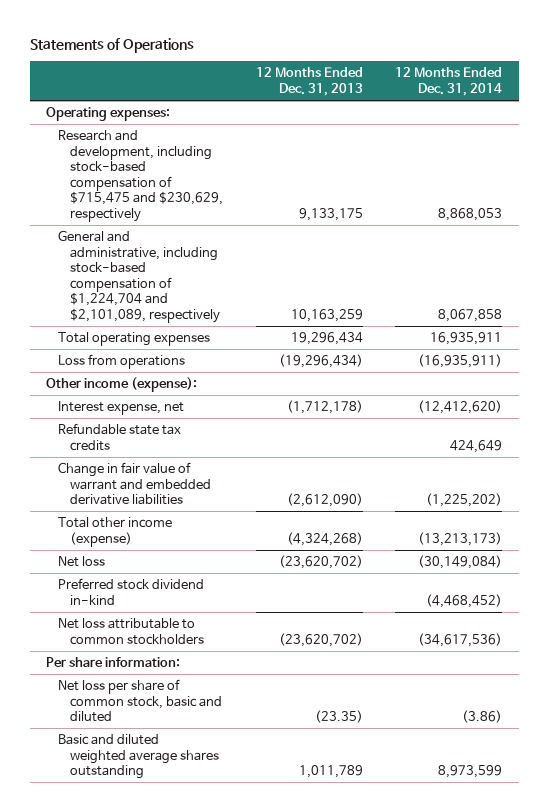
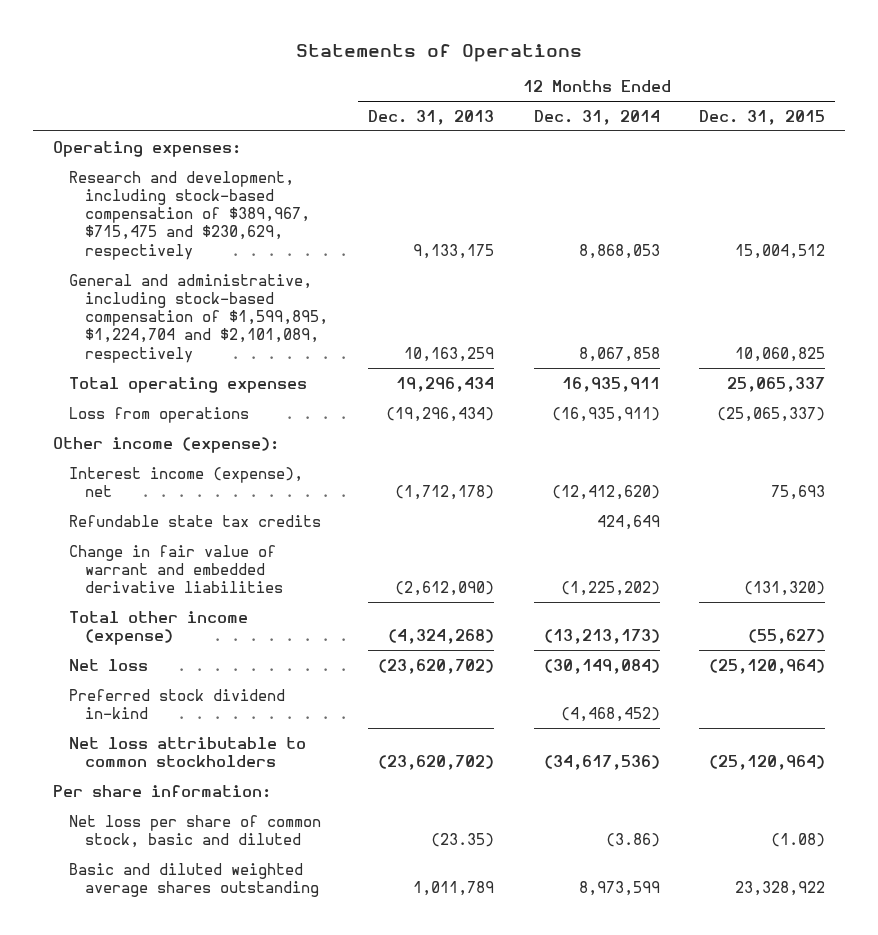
- | 12 Months Ended Dec. 31, 2013 | 12 Months Ended Dec. 31, 2014
+ | 12 Months Ended Dec. 31, 2013 | 12 Months Ended Dec. 31, 2014 | 12 Months Ended Dec. 31, 2015
- Research and development, including stock-based compensation of $715,475 and $230,629, respectively | 9,133,175 | 8,868,053
- General and administrative, including stock-based compensation of $1,224,704 and $2,101,089, respectively | 10,163,259 | 8,067,858
+ Research and development, including stock-based compensation of $389,967, $715,475 and $230,629, respectively | 9,133,175 | 8,868,053 | 15,004,512
+ General and administrative, including stock-based compensation of $1,599,895, $1,224,704 and $2,101,089, respectively | 10,163,259 | 8,067,858 | 10,060,825
- Interest expense, net | (1,712,178) | (12,412,620)
+ Interest income (expense), net | (1,712,178) | (12,412,620) | 75,693

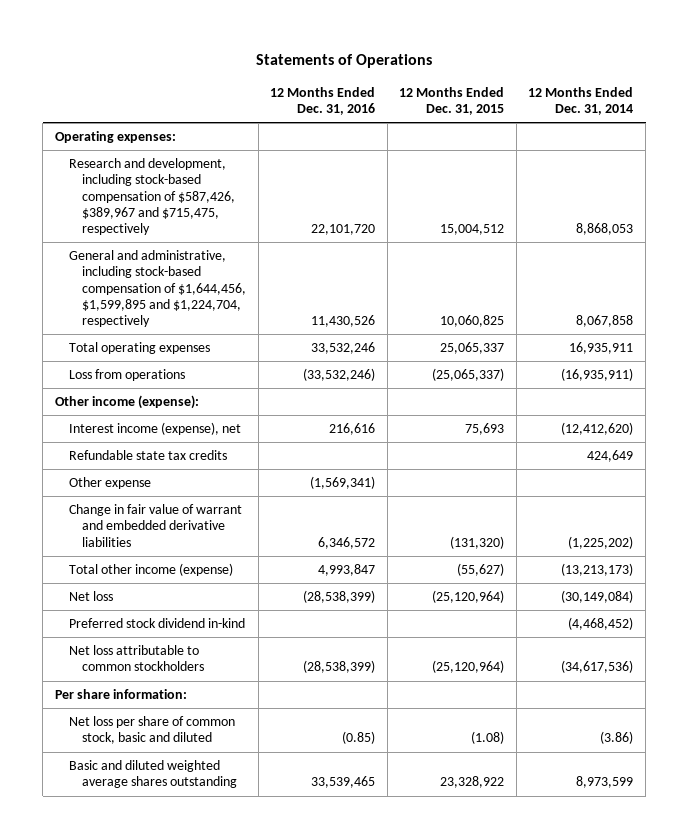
- | 12 Months Ended Dec. 31, 2013 | 12 Months Ended Dec. 31, 2014 | 12 Months Ended Dec. 31, 2015
+ | 12 Months Ended Dec. 31, 2016 | 12 Months Ended Dec. 31, 2015 | 12 Months Ended Dec. 31, 2014
- Research and development, including stock-based compensation of $389,967, $715,475 and $230,629, respectively | 9,133,175 | 8,868,053 | 15,004,512
- General and administrative, including stock-based compensation of $1,599,895, $1,224,704 and $2,101,089, respectively | 10,163,259 | 8,067,858 | 10,060,825
+ Research and development, including stock-based compensation of $587,426, $389,967 and $715,475, respectively | 22,101,720 | 15,004,512 | 8,868,053
+ General and administrative, including stock-based compensation of $1,644,456, $1,599,895 and $1,224,704, respectively | 11,430,526 | 10,060,825 | 8,067,858
+ Other expense | (1,569,341) | |

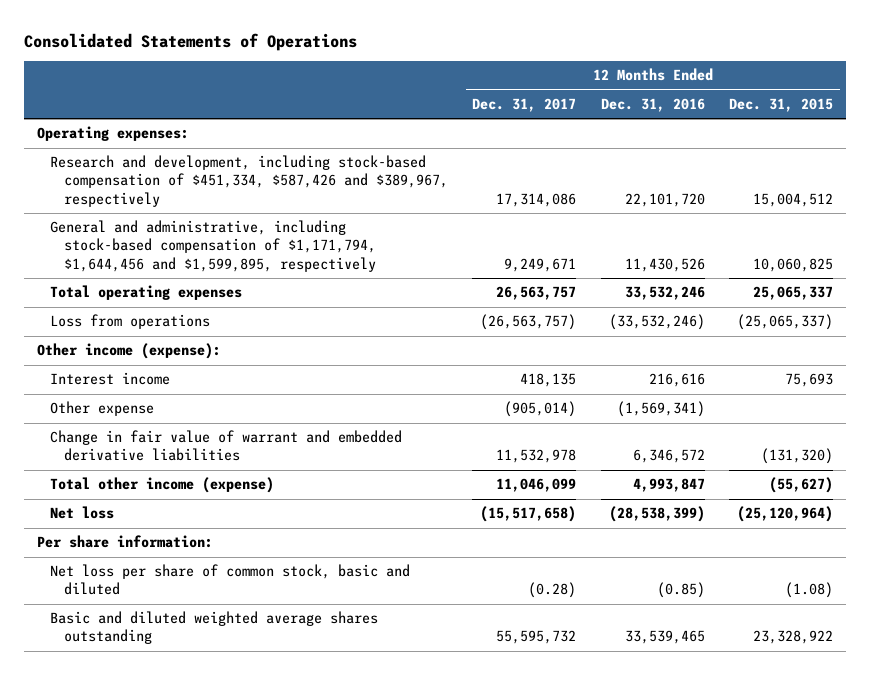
- Statements of Operations
+ Consolidated Statements of Operations
- | 12 Months Ended Dec. 31, 2016 | 12 Months Ended Dec. 31, 2015 | 12 Months Ended Dec. 31, 2014
+ | 12 Months Ended Dec. 31, 2017 | 12 Months Ended Dec. 31, 2016 | 12 Months Ended Dec. 31, 2015
- Research and development, including stock-based compensation of $587,426, $389,967 and $715,475, respectively | 22,101,720 | 15,004,512 | 8,868,053
- General and administrative, including stock-based compensation of $1,644,456, $1,599,895 and $1,224,704, respectively | 11,430,526 | 10,060,825 | 8,067,858
+ Research and development, including stock-based compensation of $451,334, $587,426 and $389,967, respectively | 17,314,086 | 22,101,720 | 15,004,512
+ General and administrative, including stock-based compensation of $1,171,794, $1,644,456 and $1,599,895, respectively | 9,249,671 | 11,430,526 | 10,060,825
- Interest income (expense), net | 216,616 | 75,693 | (12,412,620)
- Refundable state tax credits | | | 424,649
+ Interest income | 418,135 | 216,616 | 75,693
- Preferred stock dividend in-kind | | | (4,468,452)
- Net loss attributable to common stockholders | (28,538,399) | (25,120,964) | (34,617,536)

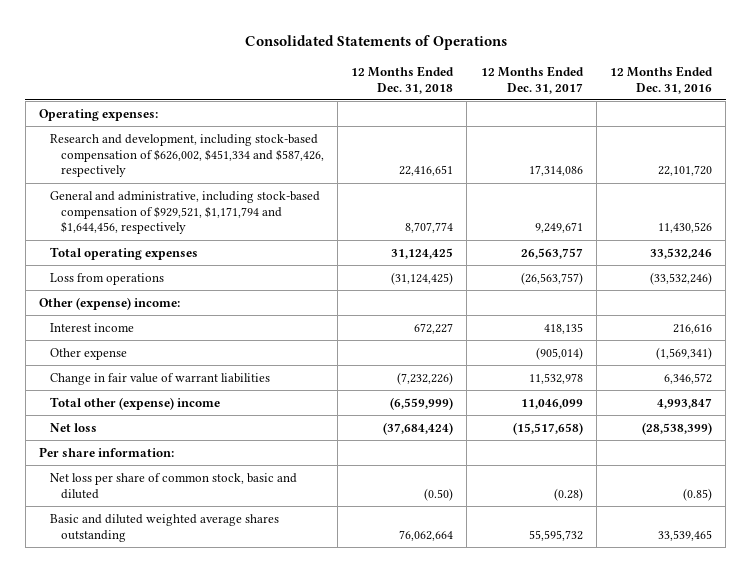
- | 12 Months Ended Dec. 31, 2017 | 12 Months Ended Dec. 31, 2016 | 12 Months Ended Dec. 31, 2015
+ | 12 Months Ended Dec. 31, 2018 | 12 Months Ended Dec. 31, 2017 | 12 Months Ended Dec. 31, 2016
- Research and development, including stock-based compensation of $451,334, $587,426 and $389,967, respectively | 17,314,086 | 22,101,720 | 15,004,512
- General and administrative, including stock-based compensation of $1,171,794, $1,644,456 and $1,599,895, respectively | 9,249,671 | 11,430,526 | 10,060,825
+ Research and development, including stock-based compensation of $626,002, $451,334 and $587,426, respectively | 22,416,651 | 17,314,086 | 22,101,720
+ General and administrative, including stock-based compensation of $929,521, $1,171,794 and $1,644,456, respectively | 8,707,774 | 9,249,671 | 11,430,526
- Other income (expense):
+ Other (expense) income:
- Change in fair value of warrant and embedded derivative liabilities | 11,532,978 | 6,346,572 | (131,320)
- Total other income (expense) | 11,046,099 | 4,993,847 | (55,627)
+ Change in fair value of warrant liabilities | (7,232,226) | 11,532,978 | 6,346,572
+ Total other (expense) income | (6,559,999) | 11,046,099 | 4,993,847

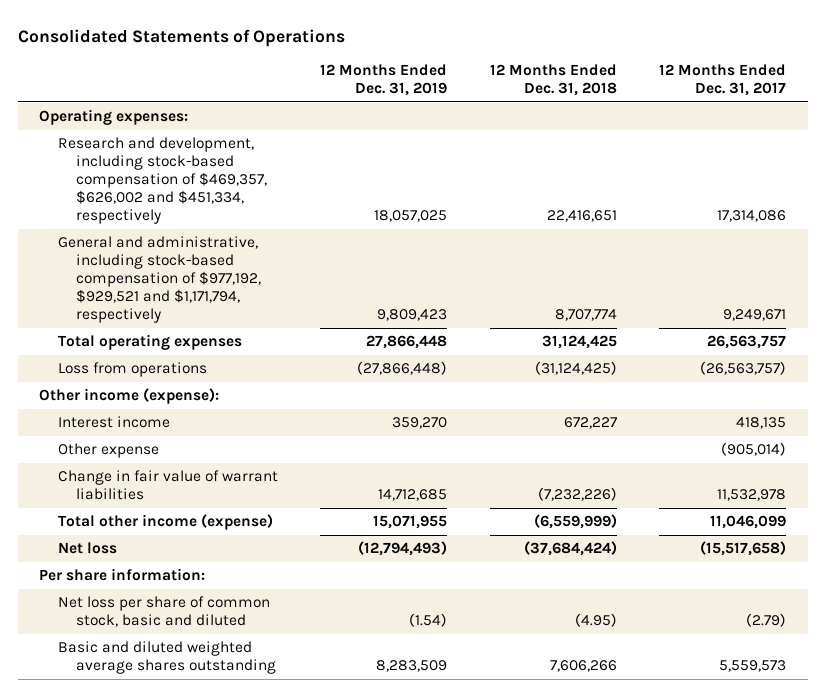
- | 12 Months Ended Dec. 31, 2018 | 12 Months Ended Dec. 31, 2017 | 12 Months Ended Dec. 31, 2016
+ | 12 Months Ended Dec. 31, 2019 | 12 Months Ended Dec. 31, 2018 | 12 Months Ended Dec. 31, 2017
- Research and development, including stock-based compensation of $626,002, $451,334 and $587,426, respectively | 22,416,651 | 17,314,086 | 22,101,720
- General and administrative, including stock-based compensation of $929,521, $1,171,794 and $1,644,456, respectively | 8,707,774 | 9,249,671 | 11,430,526
+ Research and development, including stock-based compensation of $469,357, $626,002 and $451,334, respectively | 18,057,025 | 22,416,651 | 17,314,086
+ General and administrative, including stock-based compensation of $977,192, $929,521 and $1,171,794, respectively | 9,809,423 | 8,707,774 | 9,249,671
- Other (expense) income:
+ Other income (expense):
- Total other (expense) income | (6,559,999) | 11,046,099 | 4,993,847
+ Total other income (expense) | 15,071,955 | (6,559,999) | 11,046,099
- Net loss per share of common stock, basic and diluted | (0.50) | (0.28) | (0.85)
- Basic and diluted weighted average shares outstanding | 76,062,664 | 55,595,732 | 33,539,465
+ Net loss per share of common stock, basic and diluted | (1.54) | (4.95) | (2.79)
+ Basic and diluted weighted average shares outstanding | 8,283,509 | 7,606,266 | 5,559,573

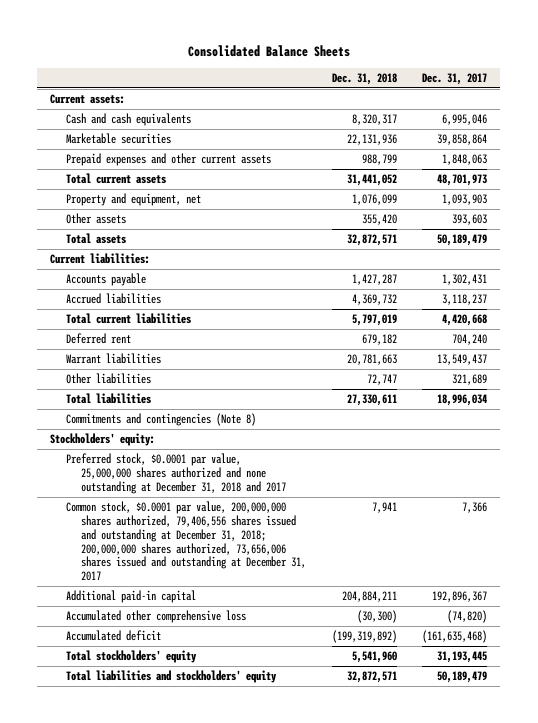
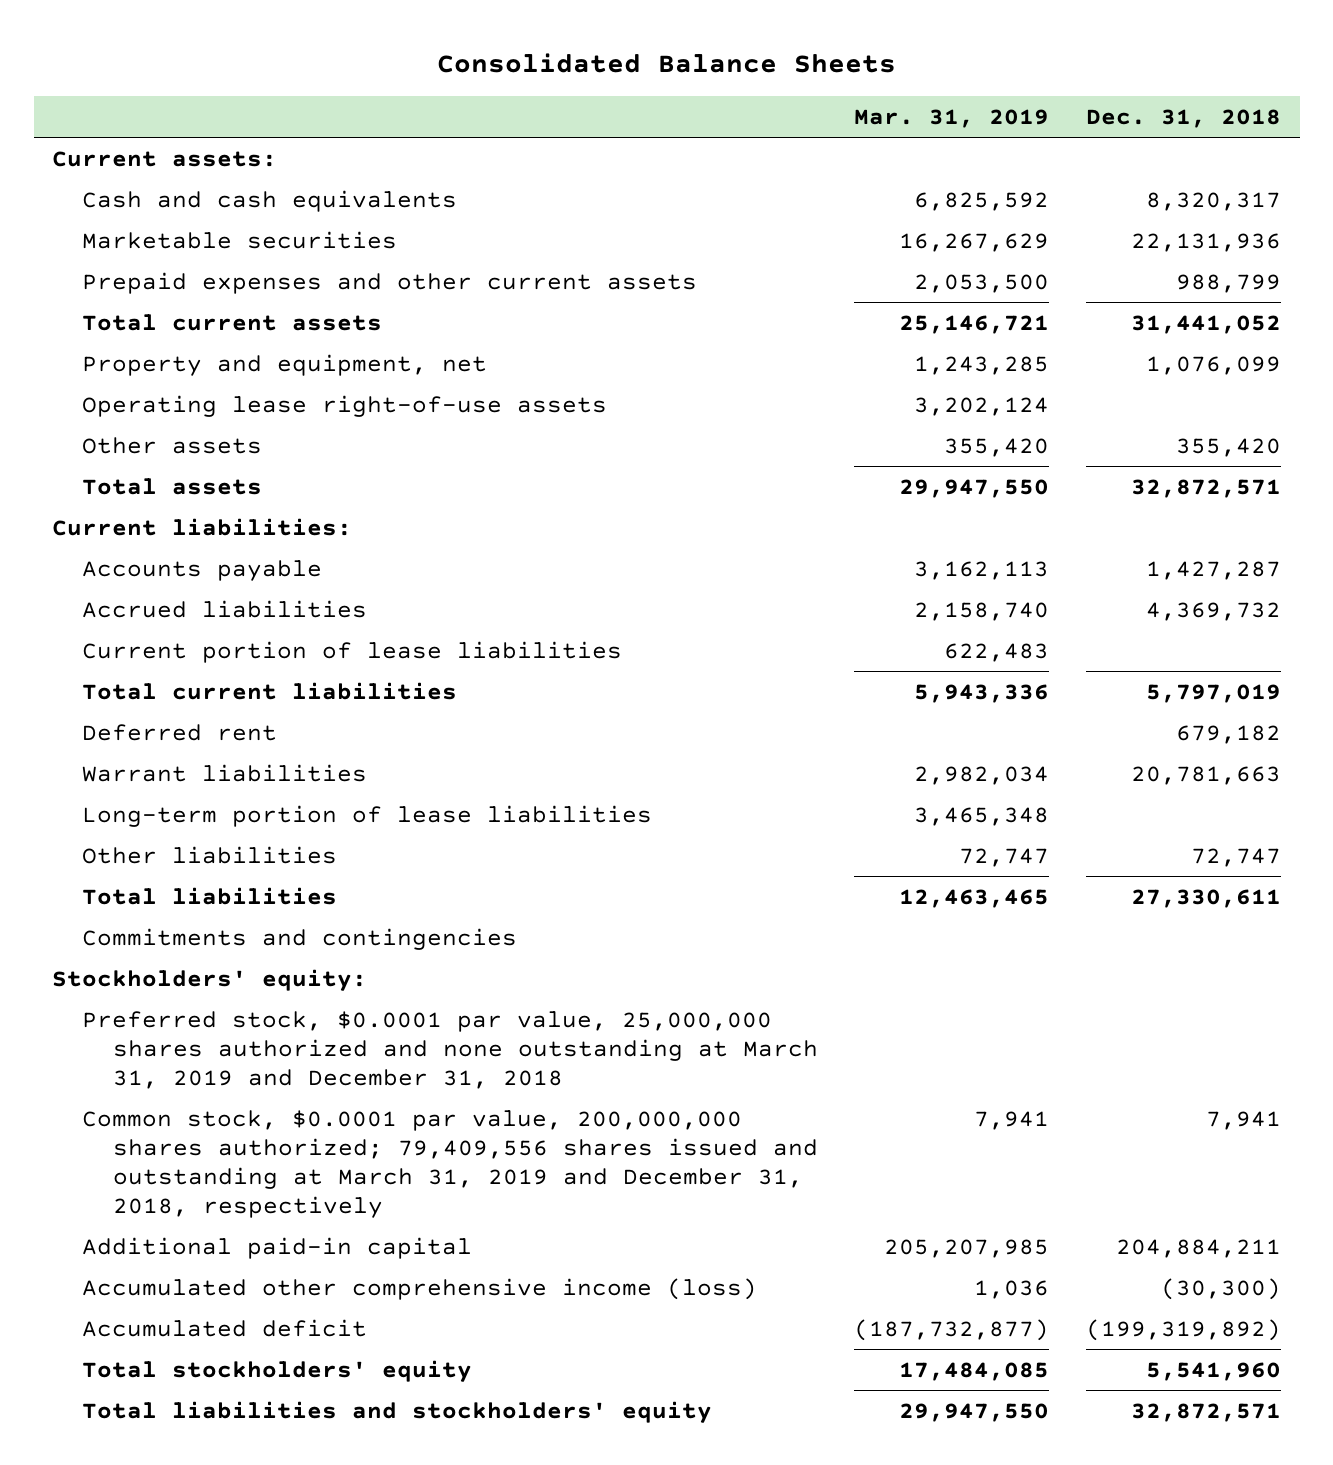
- | Dec. 31, 2018 | Dec. 31, 2017
+ | Mar. 31, 2019 | Dec. 31, 2018
+ Operating lease right-of-use assets | 3,202,124 |
+ Current portion of lease liabilities | 622,483 |
+ Long-term portion of lease liabilities | 3,465,348 |
- Commitments and contingencies (Note 8)
+ Commitments and contingencies
- Preferred stock, $0.0001 par value, 25,000,000 shares authorized and none outstanding at December 31, 2018 and 2017
- Common stock, $0.0001 par value, 200,000,000 shares authorized, 79,406,556 shares issued and outstanding at December 31, 2018; 200,000,000 shares authorized, 73,656,006 shares issued and outstanding at December 31, 2017 | 7,941 | 7,366
+ Preferred stock, $0.0001 par value, 25,000,000 shares authorized and none outstanding at March 31, 2019 and December 31, 2018
+ Common stock, $0.0001 par value, 200,000,000 shares authorized; 79,409,556 shares issued and outstanding at March 31, 2019 and December 31, 2018, respectively | 7,941 | 7,941
- Accumulated other comprehensive loss | (30,300) | (74,820)
+ Accumulated other comprehensive income (loss) | 1,036 | (30,300)

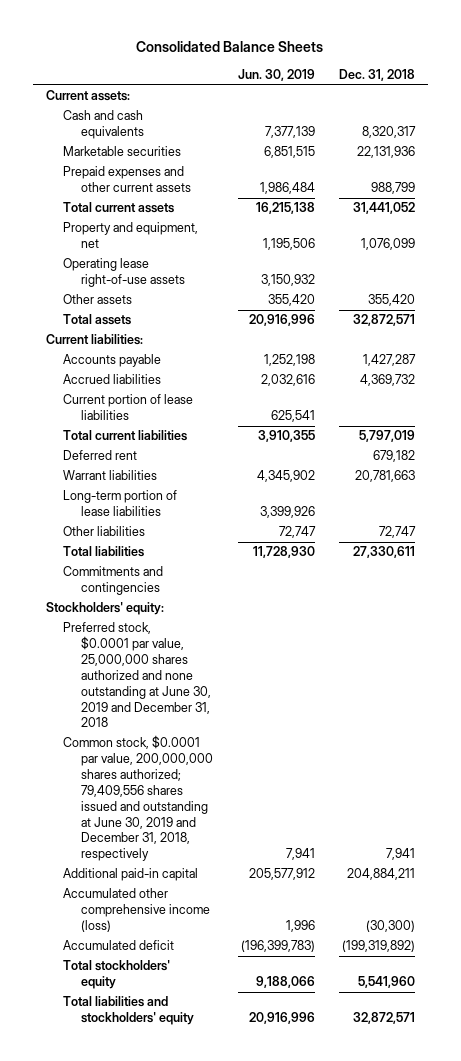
- | Mar. 31, 2019 | Dec. 31, 2018
+ | Jun. 30, 2019 | Dec. 31, 2018
- Preferred stock, $0.0001 par value, 25,000,000 shares authorized and none outstanding at March 31, 2019 and December 31, 2018
- Common stock, $0.0001 par value, 200,000,000 shares authorized; 79,409,556 shares issued and outstanding at March 31, 2019 and December 31, 2018, respectively | 7,941 | 7,941
+ Preferred stock, $0.0001 par value, 25,000,000 shares authorized and none outstanding at June 30, 2019 and December 31, 2018
+ Common stock, $0.0001 par value, 200,000,000 shares authorized; 79,409,556 shares issued and outstanding at June 30, 2019 and December 31, 2018, respectively | 7,941 | 7,941

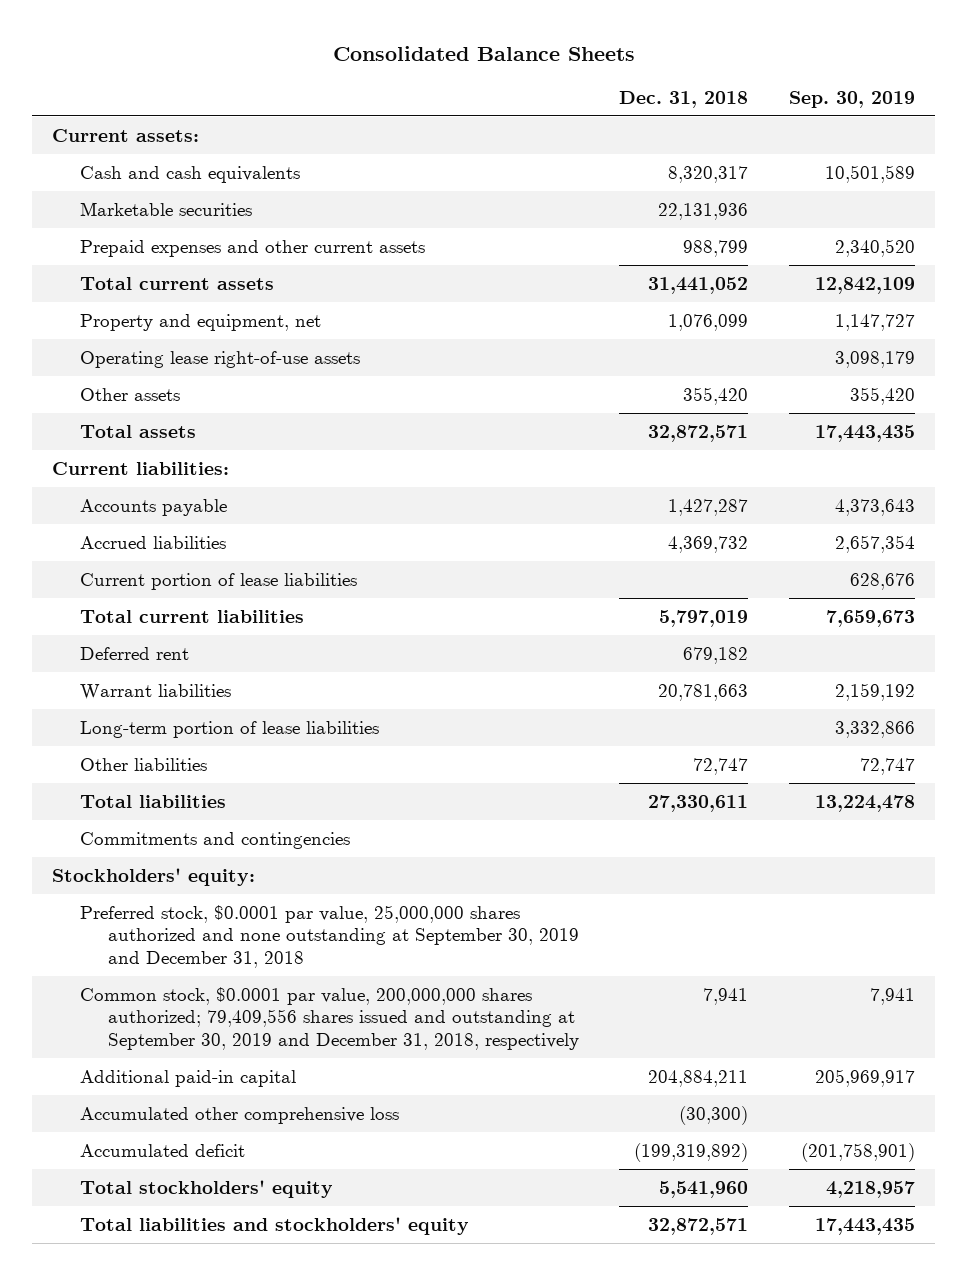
- | Jun. 30, 2019 | Dec. 31, 2018
+ | Dec. 31, 2018 | Sep. 30, 2019
- Preferred stock, $0.0001 par value, 25,000,000 shares authorized and none outstanding at June 30, 2019 and December 31, 2018
- Common stock, $0.0001 par value, 200,000,000 shares authorized; 79,409,556 shares issued and outstanding at June 30, 2019 and December 31, 2018, respectively | 7,941 | 7,941
+ Preferred stock, $0.0001 par value, 25,000,000 shares authorized and none outstanding at September 30, 2019 and December 31, 2018
+ Common stock, $0.0001 par value, 200,000,000 shares authorized; 79,409,556 shares issued and outstanding at September 30, 2019 and December 31, 2018, respectively | 7,941 | 7,941
- Accumulated other comprehensive income (loss) | 1,996 | (30,300)
+ Accumulated other comprehensive loss | (30,300) |

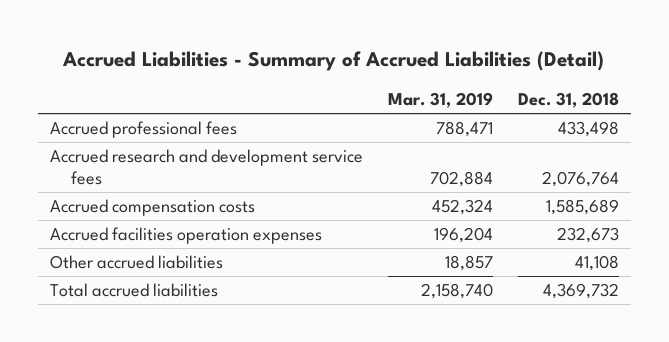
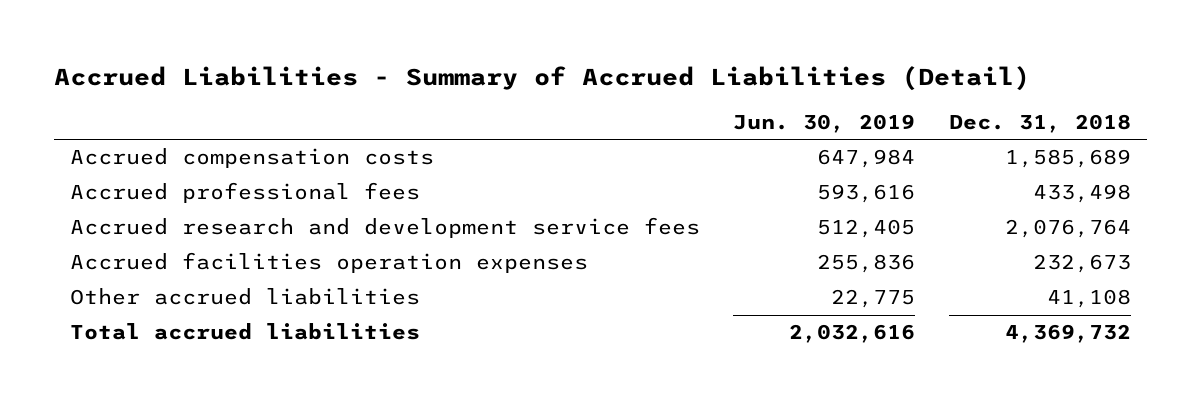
- | Mar. 31, 2019 | Dec. 31, 2018
+ | Jun. 30, 2019 | Dec. 31, 2018
moved up: Accrued compensation costs | 647,984 | 1,585,689

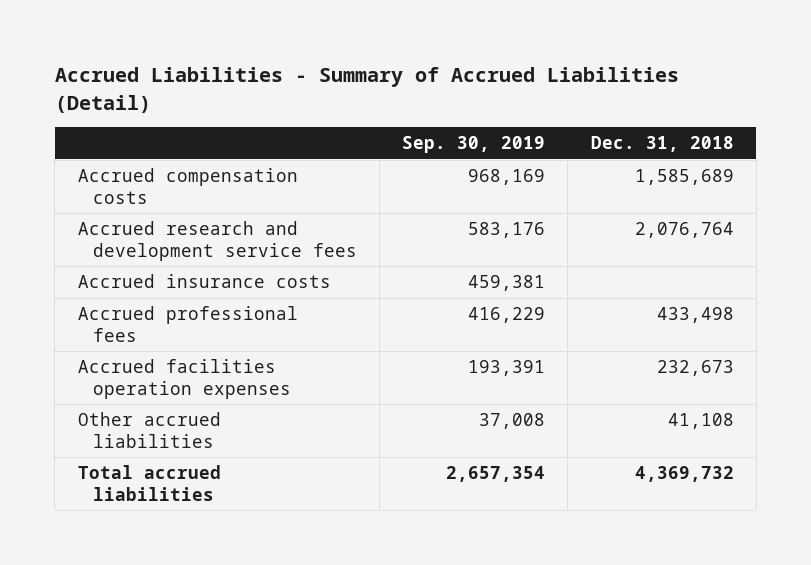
- | Jun. 30, 2019 | Dec. 31, 2018
+ | Sep. 30, 2019 | Dec. 31, 2018
+ Accrued insurance costs | 459,381 |
moved down: Accrued professional fees | 416,229 | 433,498

